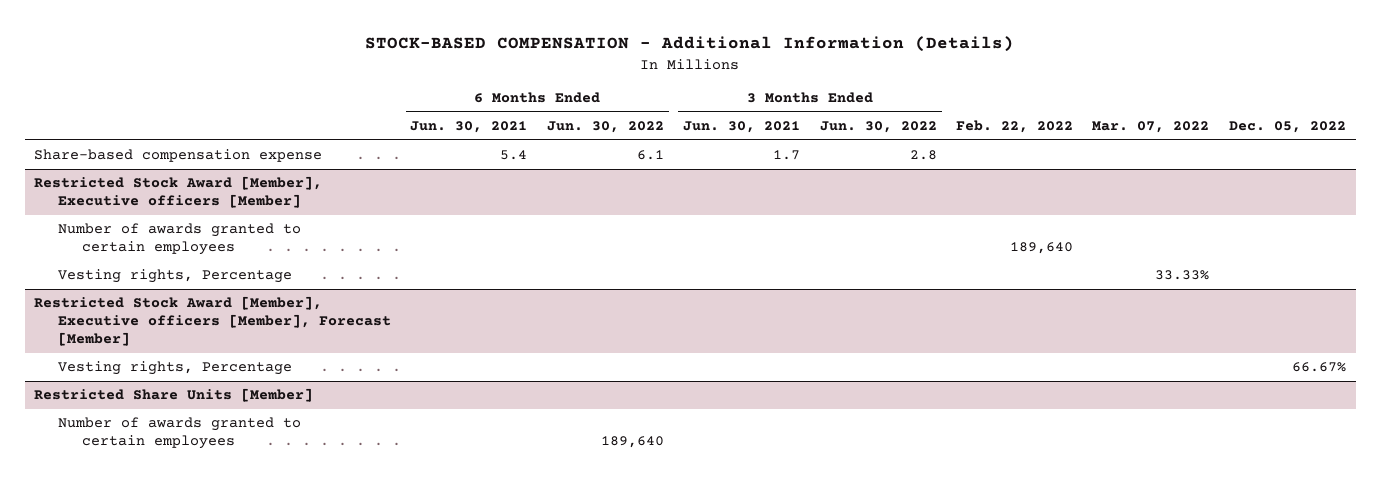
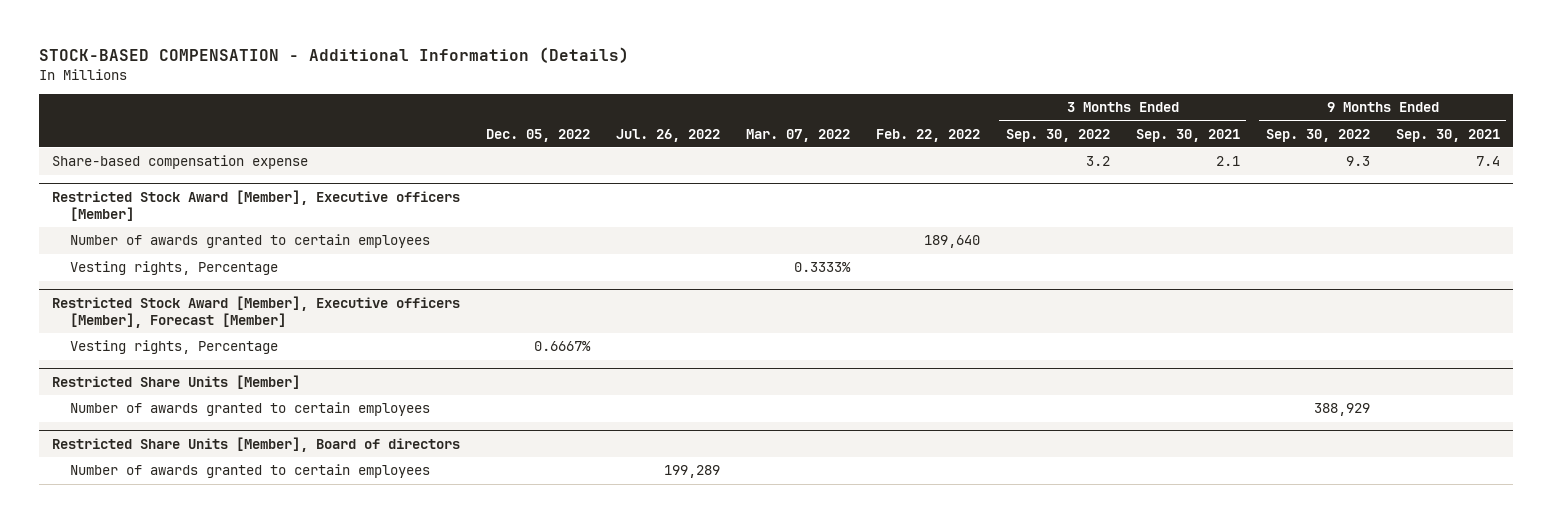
- | 6 Months Ended Jun. 30, 2021 | 6 Months Ended Jun. 30, 2022 | 3 Months Ended Jun. 30, 2021 | 3 Months Ended Jun. 30, 2022 | Feb. 22, 2022 | Mar. 07, 2022 | Dec. 05, 2022
+ | Dec. 05, 2022 | Jul. 26, 2022 | Mar. 07, 2022 | Feb. 22, 2022 | 3 Months Ended Sep. 30, 2022 | 3 Months Ended Sep. 30, 2021 | 9 Months Ended Sep. 30, 2022 | 9 Months Ended Sep. 30, 2021
@ Restricted Stock Award [Member], Executive officers [Member]
- Vesting rights, Percentage | | | | | | 33.33% |
+ Vesting rights, Percentage | | | 0.3333% | | | | |
@ Restricted Stock Award [Member], Executive officers [Member], Forecast [Member]
- Vesting rights, Percentage | | | | | | | 66.67%
+ Vesting rights, Percentage | 0.6667% | | | | | | |
+ Restricted Share Units [Member], Board of directors
+ Number of awards granted to certain employees | | 199,289 | | | | | |

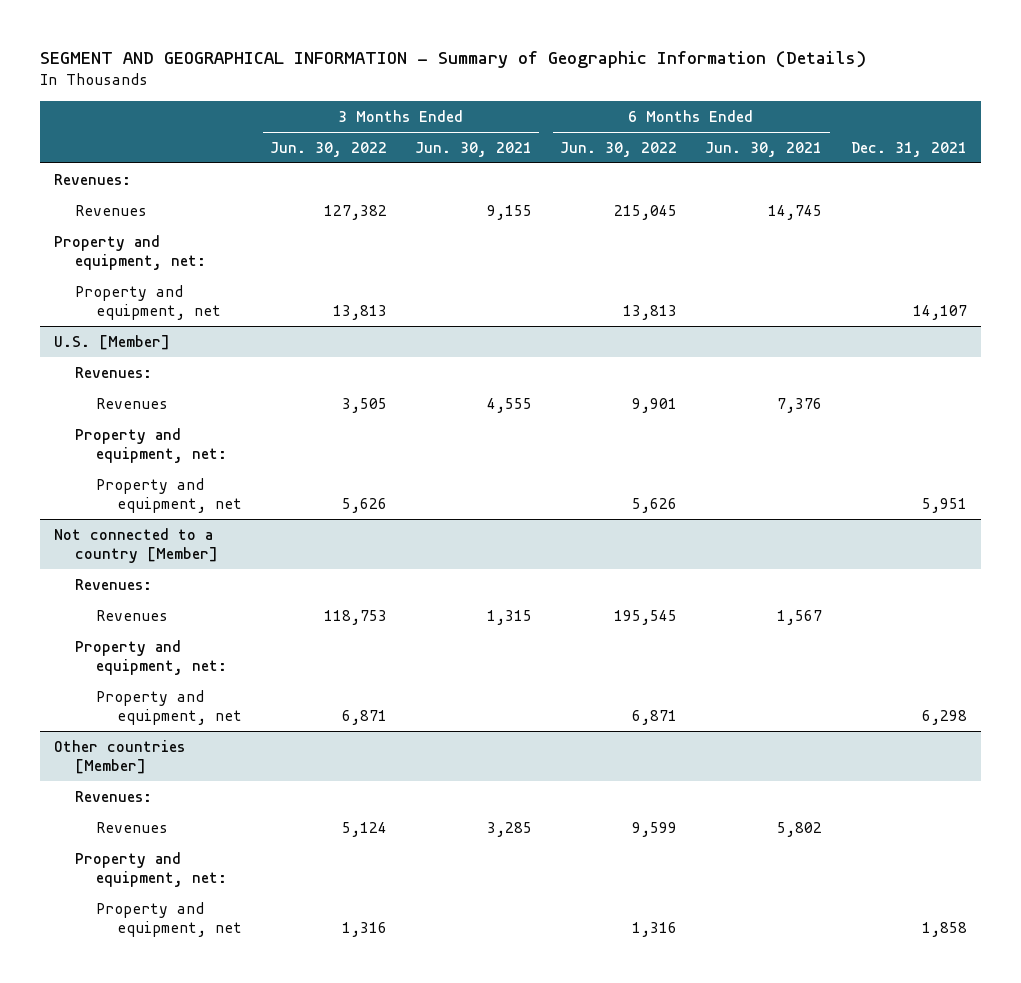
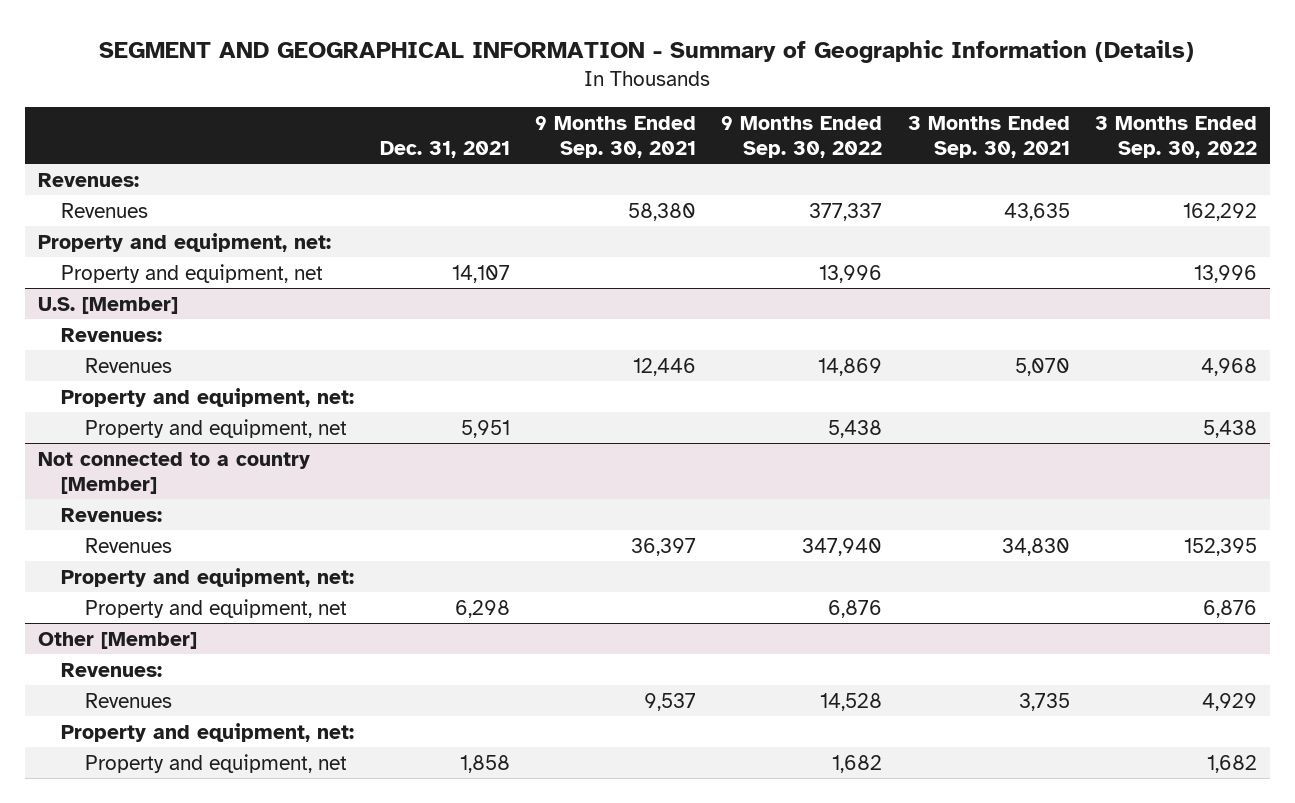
- | 3 Months Ended Jun. 30, 2022 | 3 Months Ended Jun. 30, 2021 | 6 Months Ended Jun. 30, 2022 | 6 Months Ended Jun. 30, 2021 | Dec. 31, 2021
+ | Dec. 31, 2021 | 9 Months Ended Sep. 30, 2021 | 9 Months Ended Sep. 30, 2022 | 3 Months Ended Sep. 30, 2021 | 3 Months Ended Sep. 30, 2022
- Other countries [Member]
+ Other [Member]

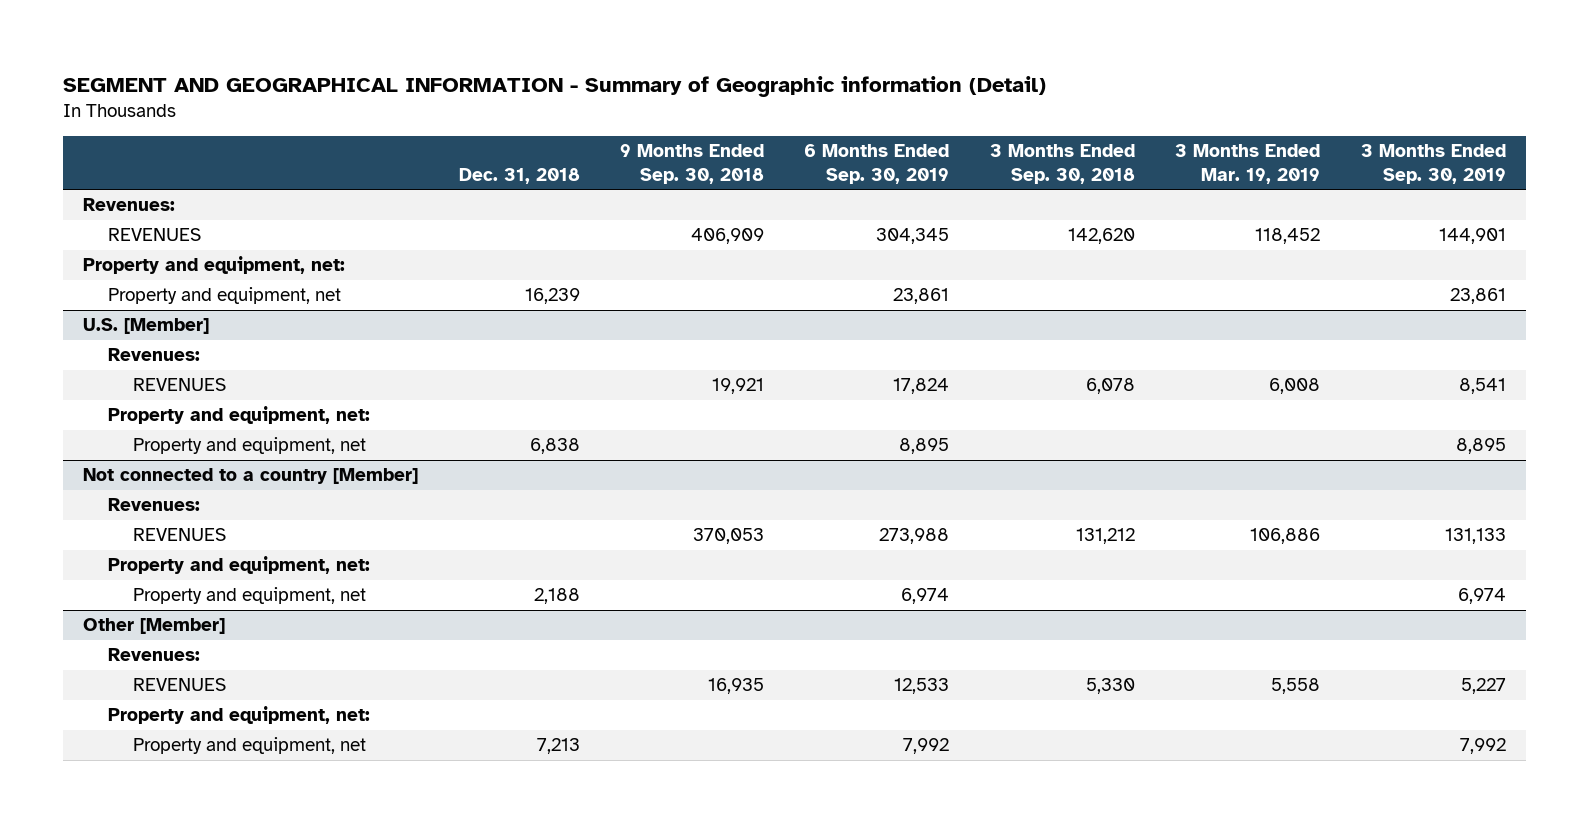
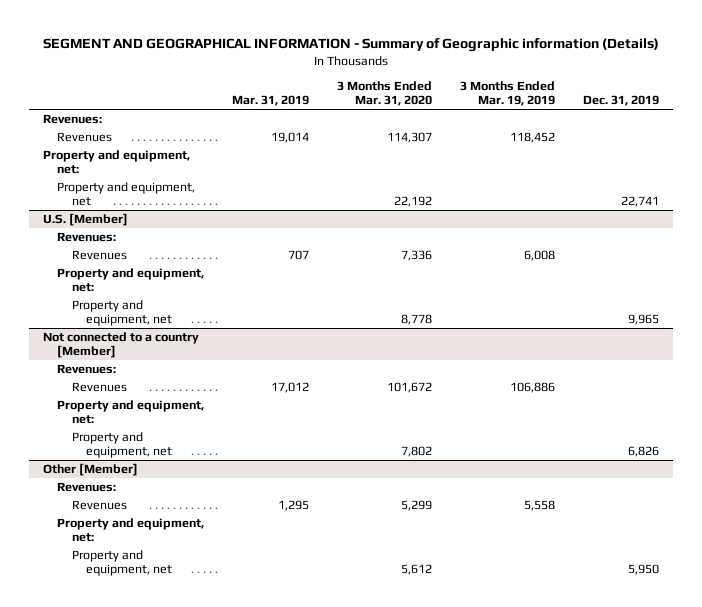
- SEGMENT AND GEOGRAPHICAL INFORMATION - Summary of Geographic information (Detail)
+ SEGMENT AND GEOGRAPHICAL INFORMATION - Summary of Geographic information (Details)
- | Dec. 31, 2018 | 9 Months Ended Sep. 30, 2018 | 6 Months Ended Sep. 30, 2019 | 3 Months Ended Sep. 30, 2018 | 3 Months Ended Mar. 19, 2019 | 3 Months Ended Sep. 30, 2019
+ | Mar. 31, 2019 | 3 Months Ended Mar. 31, 2020 | 3 Months Ended Mar. 19, 2019 | Dec. 31, 2019
- REVENUES | | 406,909 | 304,345 | 142,620 | 118,452 | 144,901
+ Revenues | 19,014 | 114,307 | 118,452 |
@ U.S. [Member]
- REVENUES | | 19,921 | 17,824 | 6,078 | 6,008 | 8,541
+ Revenues | 707 | 7,336 | 6,008 |
@ Not connected to a country [Member]
- REVENUES | | 370,053 | 273,988 | 131,212 | 106,886 | 131,133
+ Revenues | 17,012 | 101,672 | 106,886 |
@ Other [Member]
- REVENUES | | 16,935 | 12,533 | 5,330 | 5,558 | 5,227
+ Revenues | 1,295 | 5,299 | 5,558 |

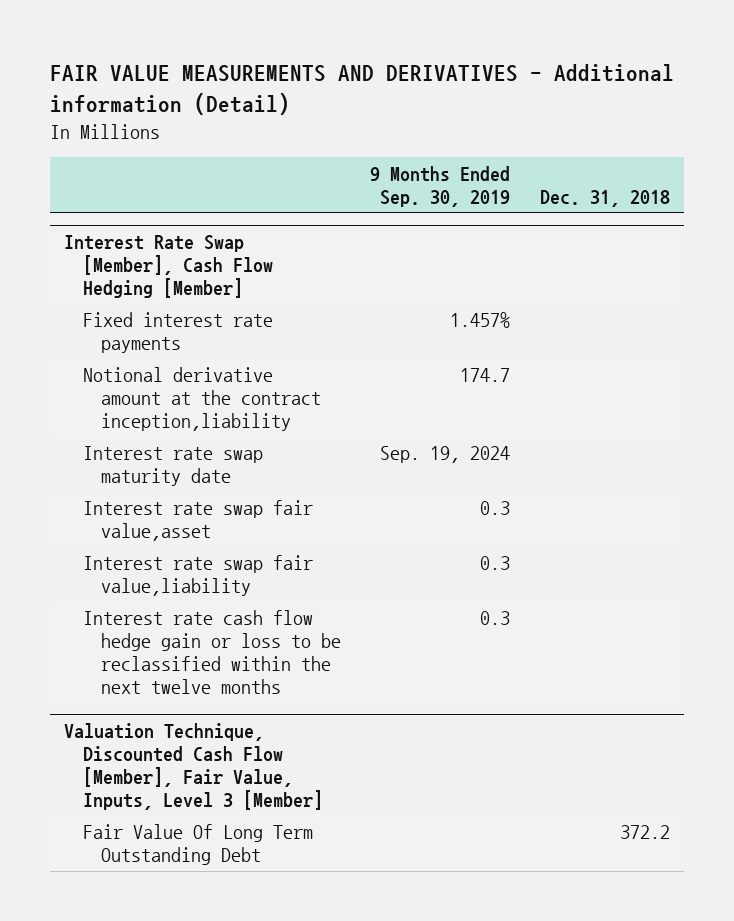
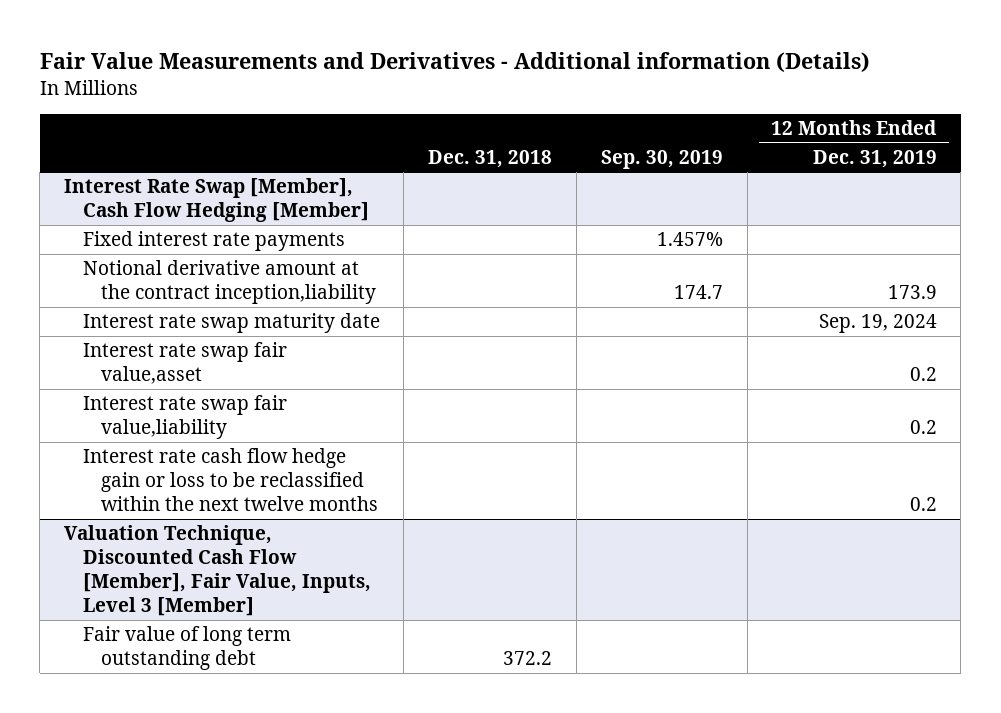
- FAIR VALUE MEASUREMENTS AND DERIVATIVES - Additional information (Detail)
+ Fair Value Measurements and Derivatives - Additional information (Details)
- | 9 Months Ended Sep. 30, 2019 | Dec. 31, 2018
+ | Dec. 31, 2018 | Sep. 30, 2019 | 12 Months Ended Dec. 31, 2019
@ Valuation Technique, Discounted Cash Flow [Member], Fair Value, Inputs, Level 3 [Member]
- Fair Value Of Long Term Outstanding Debt | | 372.2
+ Fair value of long term outstanding debt | 372.2 | |

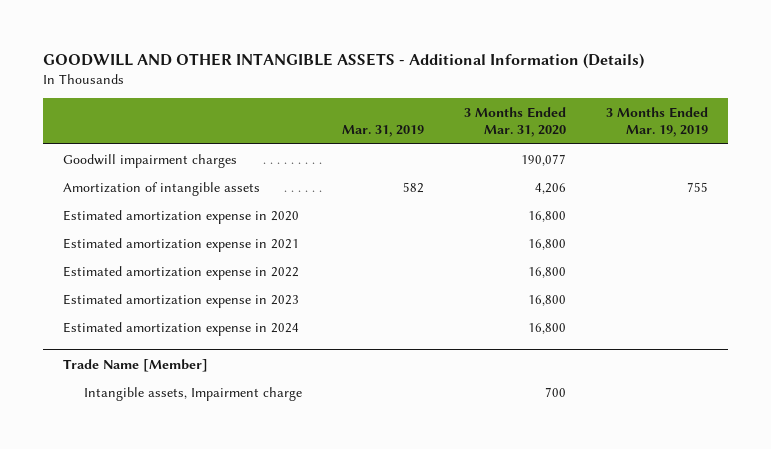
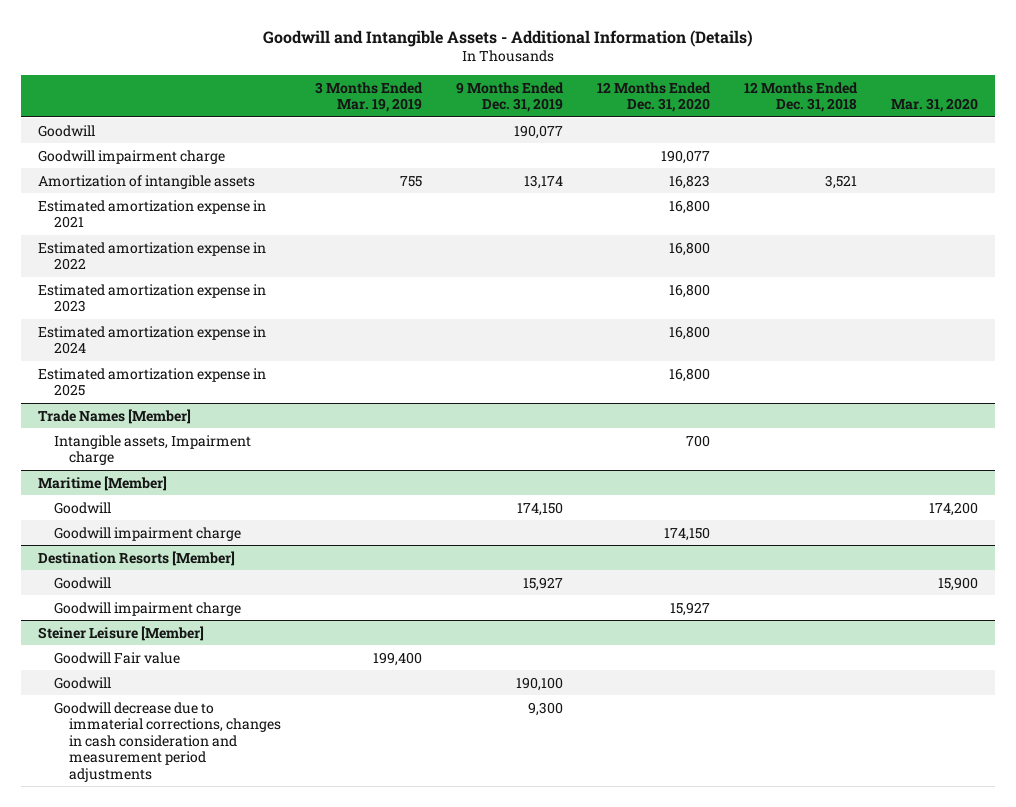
- GOODWILL AND OTHER INTANGIBLE ASSETS - Additional Information (Details)
+ Goodwill and Intangible Assets - Additional Information (Details)
- | Mar. 31, 2019 | 3 Months Ended Mar. 31, 2020 | 3 Months Ended Mar. 19, 2019
+ | 3 Months Ended Mar. 19, 2019 | 9 Months Ended Dec. 31, 2019 | 12 Months Ended Dec. 31, 2020 | 12 Months Ended Dec. 31, 2018 | Mar. 31, 2020
- Goodwill impairment charges | | 190,077 |
+ Goodwill | | 190,077 | | |
+ Goodwill impairment charge | | | 190,077 | |
- Estimated amortization expense in 2020 | | 16,800 |
- Trade Name [Member]
+ Estimated amortization expense in 2025 | | | 16,800 | |
+ Trade Names [Member]
+ Maritime [Member]
+ Goodwill | | 174,150 | | | 174,200
+ Goodwill impairment charge | | | 174,150 | |
+ Destination Resorts [Member]
+ Goodwill | | 15,927 | | | 15,900
+ Goodwill impairment charge | | | 15,927 | |
+ Steiner Leisure [Member]
+ Goodwill Fair value | 199,400 | | | |
+ Goodwill | | 190,100 | | |
+ Goodwill decrease due to immaterial corrections, changes in cash consideration and measurement period adjustments | | 9,300 | | |

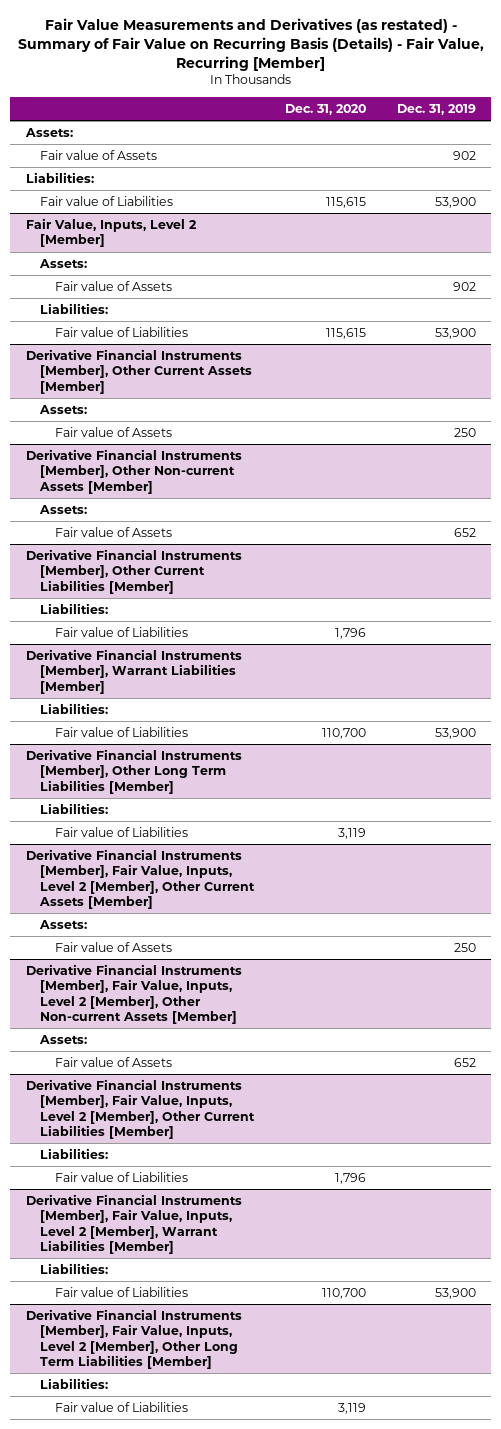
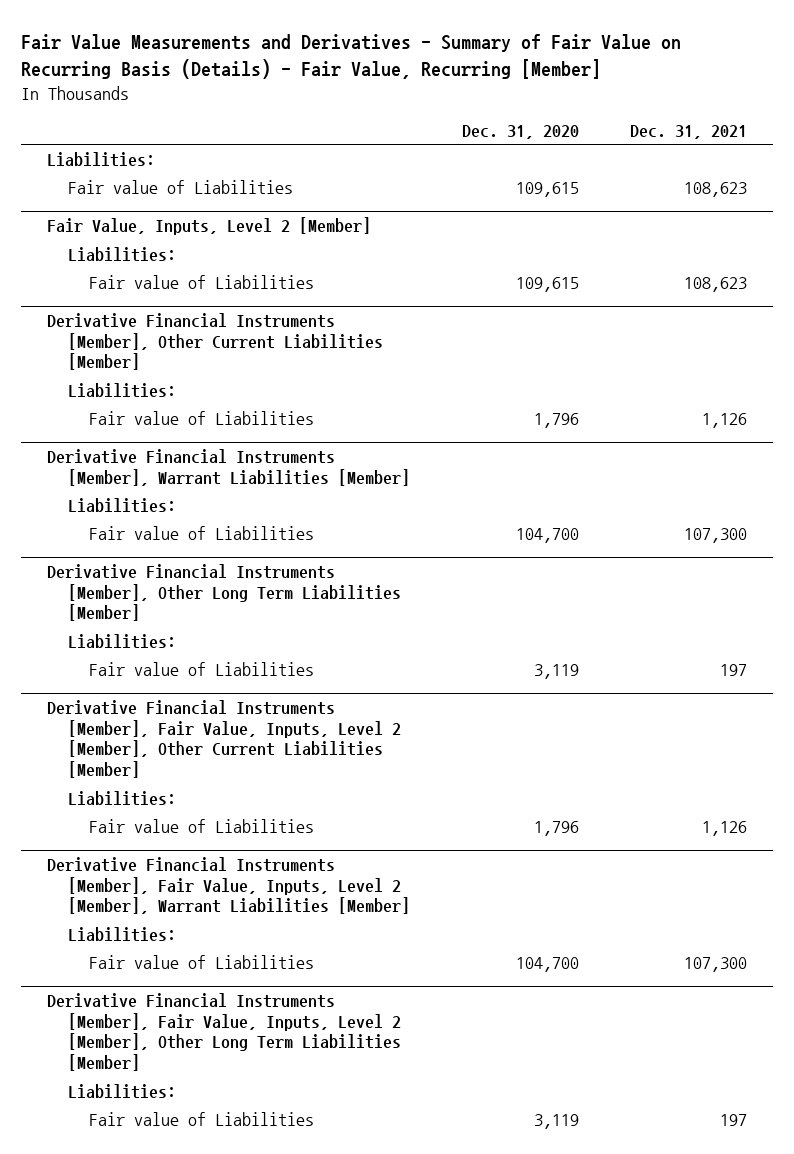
- Fair Value Measurements and Derivatives (as restated) - Summary of Fair Value on Recurring Basis (Details) - Fair Value, Recurring [Member]
+ Fair Value Measurements and Derivatives - Summary of Fair Value on Recurring Basis (Details) - Fair Value, Recurring [Member]
- | Dec. 31, 2020 | Dec. 31, 2019
+ | Dec. 31, 2020 | Dec. 31, 2021
- Assets:
- Fair value of Assets | | 902
- Fair value of Liabilities | 115,615 | 53,900
+ Fair value of Liabilities | 109,615 | 108,623
@ Fair Value, Inputs, Level 2 [Member]
- Assets:
- Fair value of Assets | | 902
- Fair value of Liabilities | 115,615 | 53,900
- Derivative Financial Instruments [Member], Other Current Assets [Member]
- Assets:
- Fair value of Assets | | 250
- Derivative Financial Instruments [Member], Other Non-current Assets [Member]
- Assets:
- Fair value of Assets | | 652
@ Fair Value, Inputs, Level 2 [Member]
+ Fair value of Liabilities | 109,615 | 108,623
@ Derivative Financial Instruments [Member], Warrant Liabilities [Member]
- Fair value of Liabilities | 110,700 | 53,900
+ Fair value of Liabilities | 104,700 | 107,300
- Derivative Financial Instruments [Member], Fair Value, Inputs, Level 2 [Member], Other Current Assets [Member]
- Assets:
- Fair value of Assets | | 250
- Derivative Financial Instruments [Member], Fair Value, Inputs, Level 2 [Member], Other Non-current Assets [Member]
- Assets:
- Fair value of Assets | | 652
@ Derivative Financial Instruments [Member], Fair Value, Inputs, Level 2 [Member], Warrant Liabilities [Member]
- Fair value of Liabilities | 110,700 | 53,900
+ Fair value of Liabilities | 104,700 | 107,300

